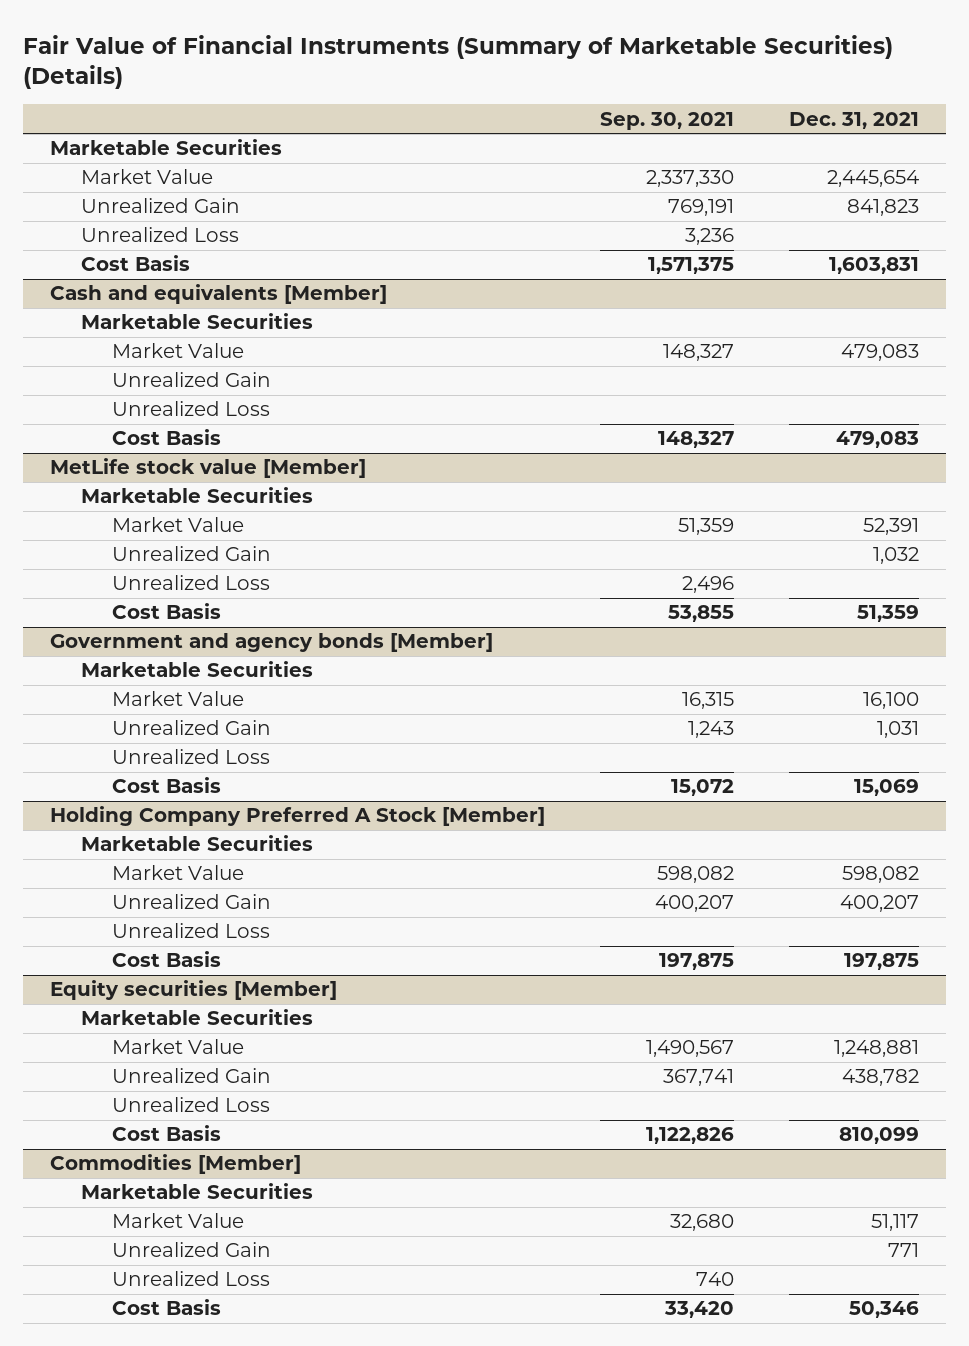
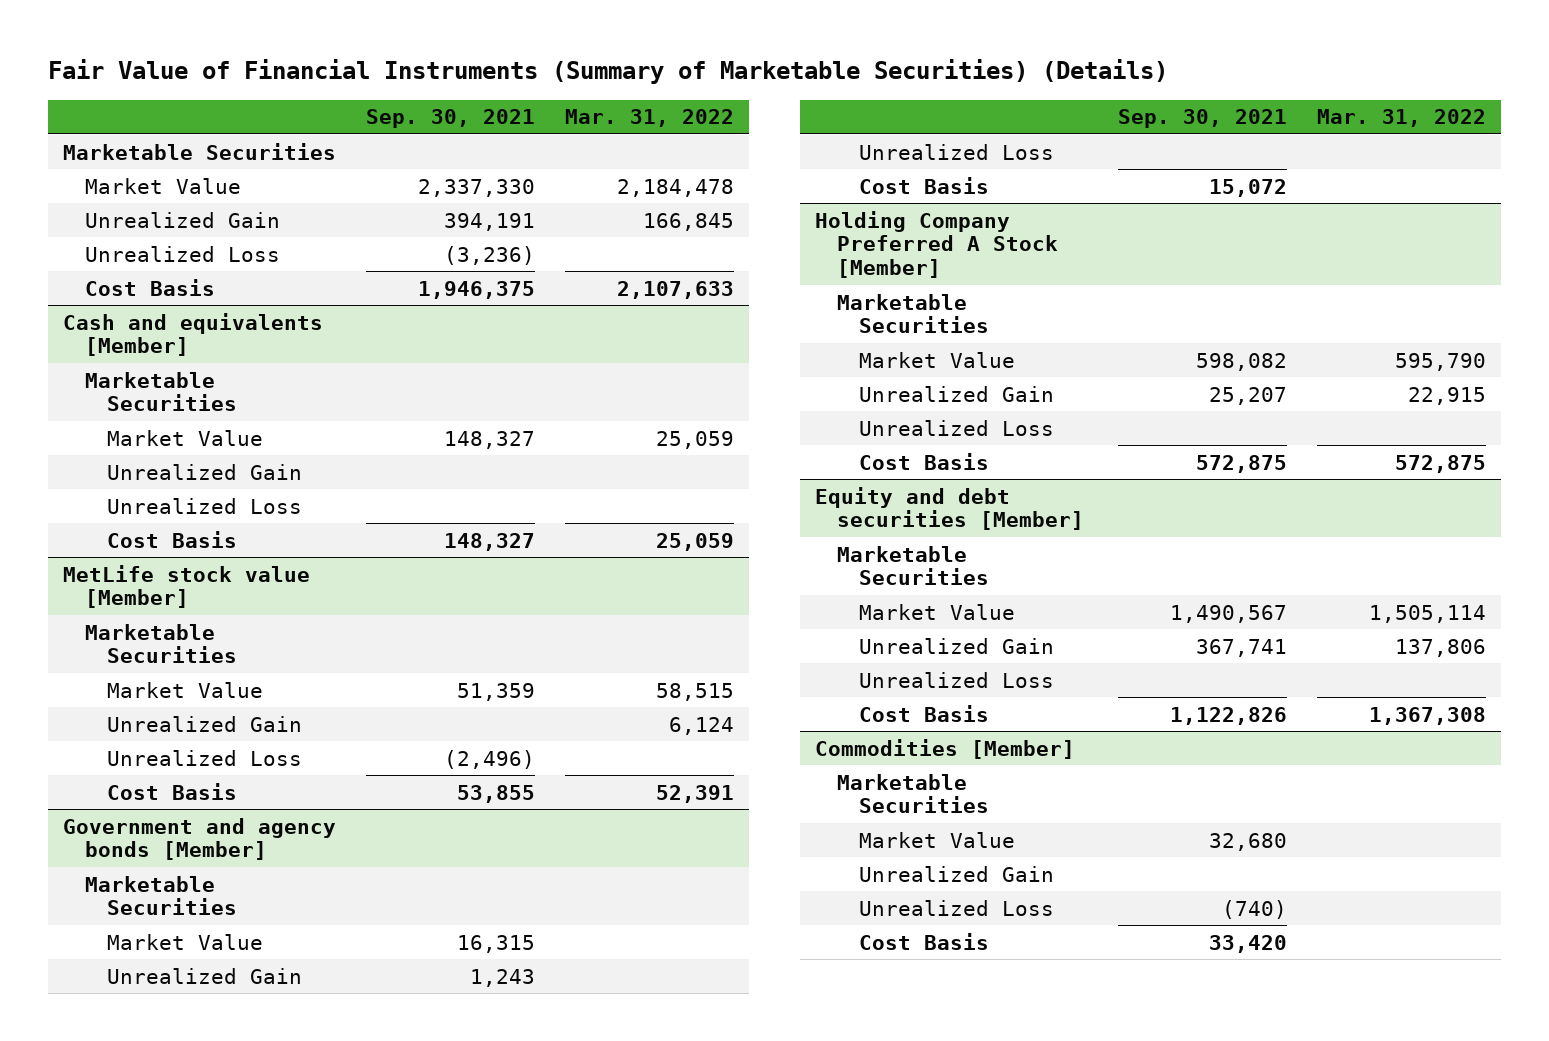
- | Sep. 30, 2021 | Dec. 31, 2021
+ | Sep. 30, 2021 | Mar. 31, 2022
- Unrealized Gain | 769,191 | 841,823
- Unrealized Loss | 3,236 |
- Cost Basis | 1,571,375 | 1,603,831
+ Unrealized Gain | 394,191 | 166,845
+ Unrealized Loss | (3,236) |
+ Cost Basis | 1,946,375 | 2,107,633
@ MetLife stock value [Member]
- Unrealized Loss | 2,496 |
+ Unrealized Loss | (2,496) |
@ Holding Company Preferred A Stock [Member]
- Unrealized Gain | 400,207 | 400,207
+ Unrealized Gain | 25,207 | 22,915
- Cost Basis | 197,875 | 197,875
- Equity securities [Member]
@ Holding Company Preferred A Stock [Member]
+ Cost Basis | 572,875 | 572,875
+ Equity and debt securities [Member]
@ Commodities [Member]
- Unrealized Loss | 740 |
+ Unrealized Loss | (740) |

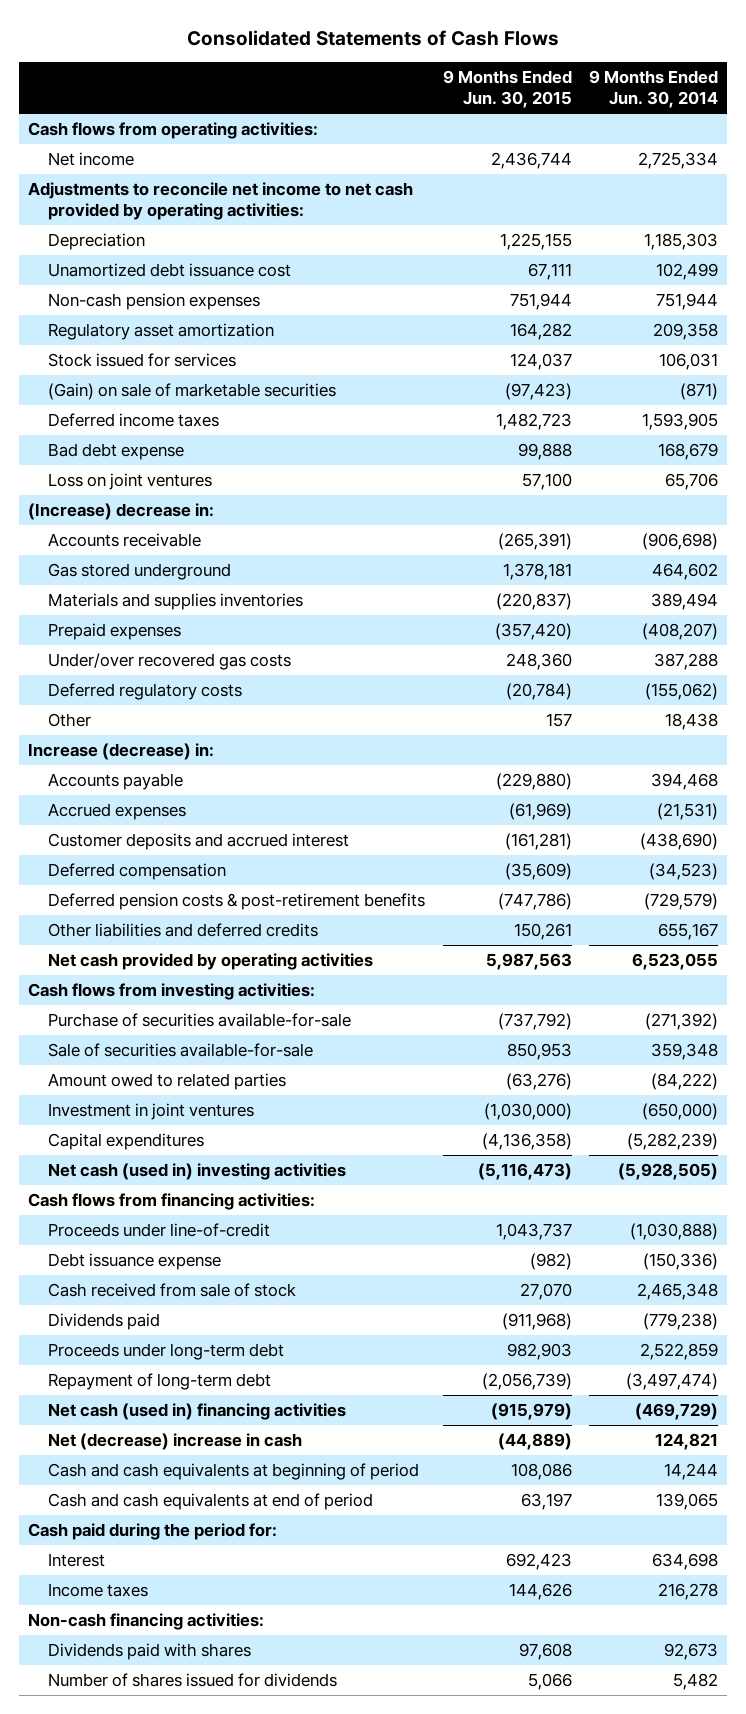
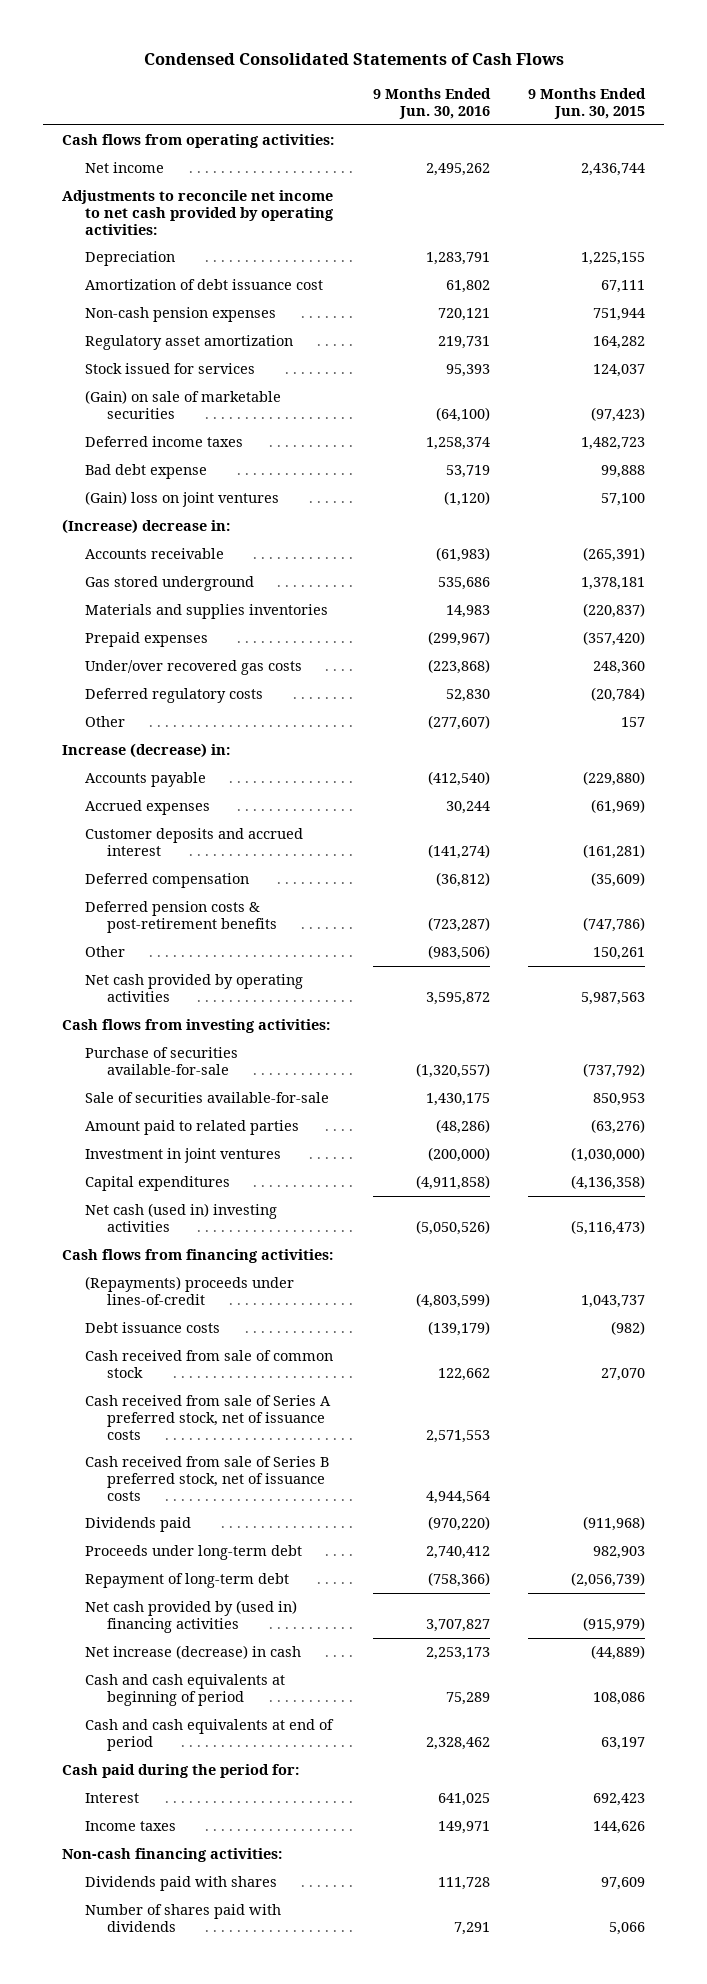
- Consolidated Statements of Cash Flows
+ Condensed Consolidated Statements of Cash Flows
- | 9 Months Ended Jun. 30, 2015 | 9 Months Ended Jun. 30, 2014
+ | 9 Months Ended Jun. 30, 2016 | 9 Months Ended Jun. 30, 2015
- Unamortized debt issuance cost | 67,111 | 102,499
+ Amortization of debt issuance cost | 61,802 | 67,111
- Loss on joint ventures | 57,100 | 65,706
+ (Gain) loss on joint ventures | (1,120) | 57,100
- Other liabilities and deferred credits | 150,261 | 655,167
+ Other | (983,506) | 150,261
- Amount owed to related parties | (63,276) | (84,222)
+ Amount paid to related parties | (48,286) | (63,276)
- Proceeds under line-of-credit | 1,043,737 | (1,030,888)
- Debt issuance expense | (982) | (150,336)
- Cash received from sale of stock | 27,070 | 2,465,348
+ (Repayments) proceeds under lines-of-credit | (4,803,599) | 1,043,737
+ Debt issuance costs | (139,179) | (982)
+ Cash received from sale of common stock | 122,662 | 27,070
+ Cash received from sale of Series A preferred stock, net of issuance costs | 2,571,553 |
+ Cash received from sale of Series B preferred stock, net of issuance costs | 4,944,564 |
- Net cash (used in) financing activities | (915,979) | (469,729)
- Net (decrease) increase in cash | (44,889) | 124,821
+ Net cash provided by (used in) financing activities | 3,707,827 | (915,979)
+ Net increase (decrease) in cash | 2,253,173 | (44,889)
- Dividends paid with shares | 97,608 | 92,673
- Number of shares issued for dividends | 5,066 | 5,482
+ Dividends paid with shares | 111,728 | 97,609
+ Number of shares paid with dividends | 7,291 | 5,066

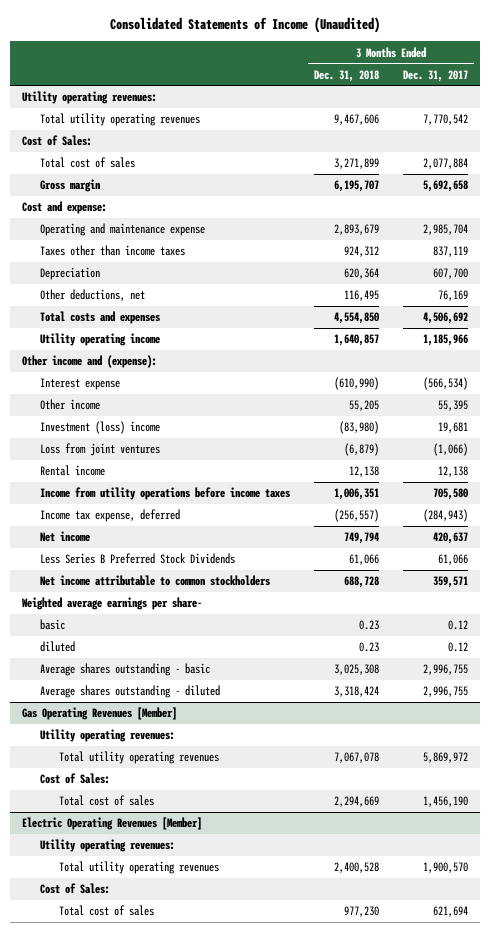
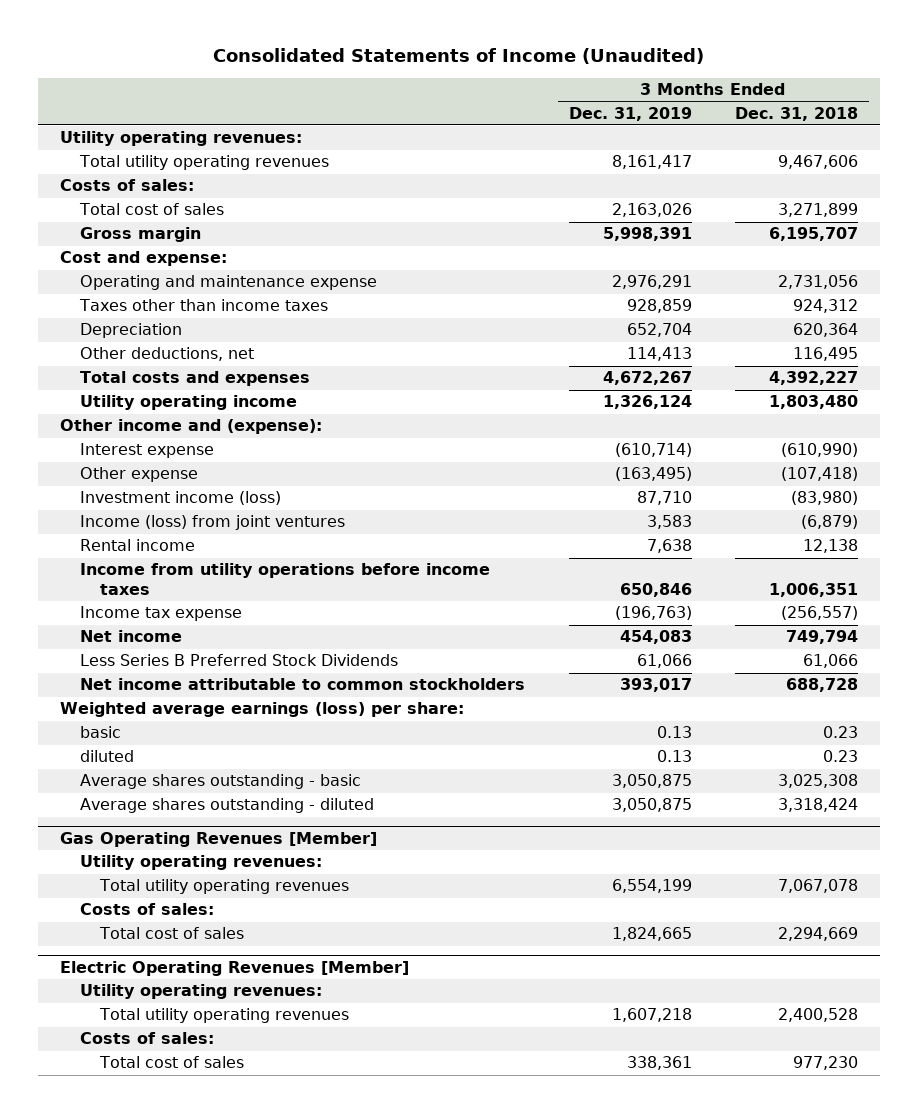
- | 3 Months Ended Dec. 31, 2018 | 3 Months Ended Dec. 31, 2017
+ | 3 Months Ended Dec. 31, 2019 | 3 Months Ended Dec. 31, 2018
- Cost of Sales:
+ Costs of sales:
- Operating and maintenance expense | 2,893,679 | 2,985,704
+ Operating and maintenance expense | 2,976,291 | 2,731,056
- Total costs and expenses | 4,554,850 | 4,506,692
- Utility operating income | 1,640,857 | 1,185,966
+ Total costs and expenses | 4,672,267 | 4,392,227
+ Utility operating income | 1,326,124 | 1,803,480
- Other income | 55,205 | 55,395
- Investment (loss) income | (83,980) | 19,681
- Loss from joint ventures | (6,879) | (1,066)
+ Other expense | (163,495) | (107,418)
+ Investment income (loss) | 87,710 | (83,980)
+ Income (loss) from joint ventures | 3,583 | (6,879)
- Income tax expense, deferred | (256,557) | (284,943)
+ Income tax expense | (196,763) | (256,557)
- Weighted average earnings per share-
+ Weighted average earnings (loss) per share:
@ Gas Operating Revenues [Member]
- Cost of Sales:
+ Costs of sales:
@ Electric Operating Revenues [Member]
- Cost of Sales:
+ Costs of sales:

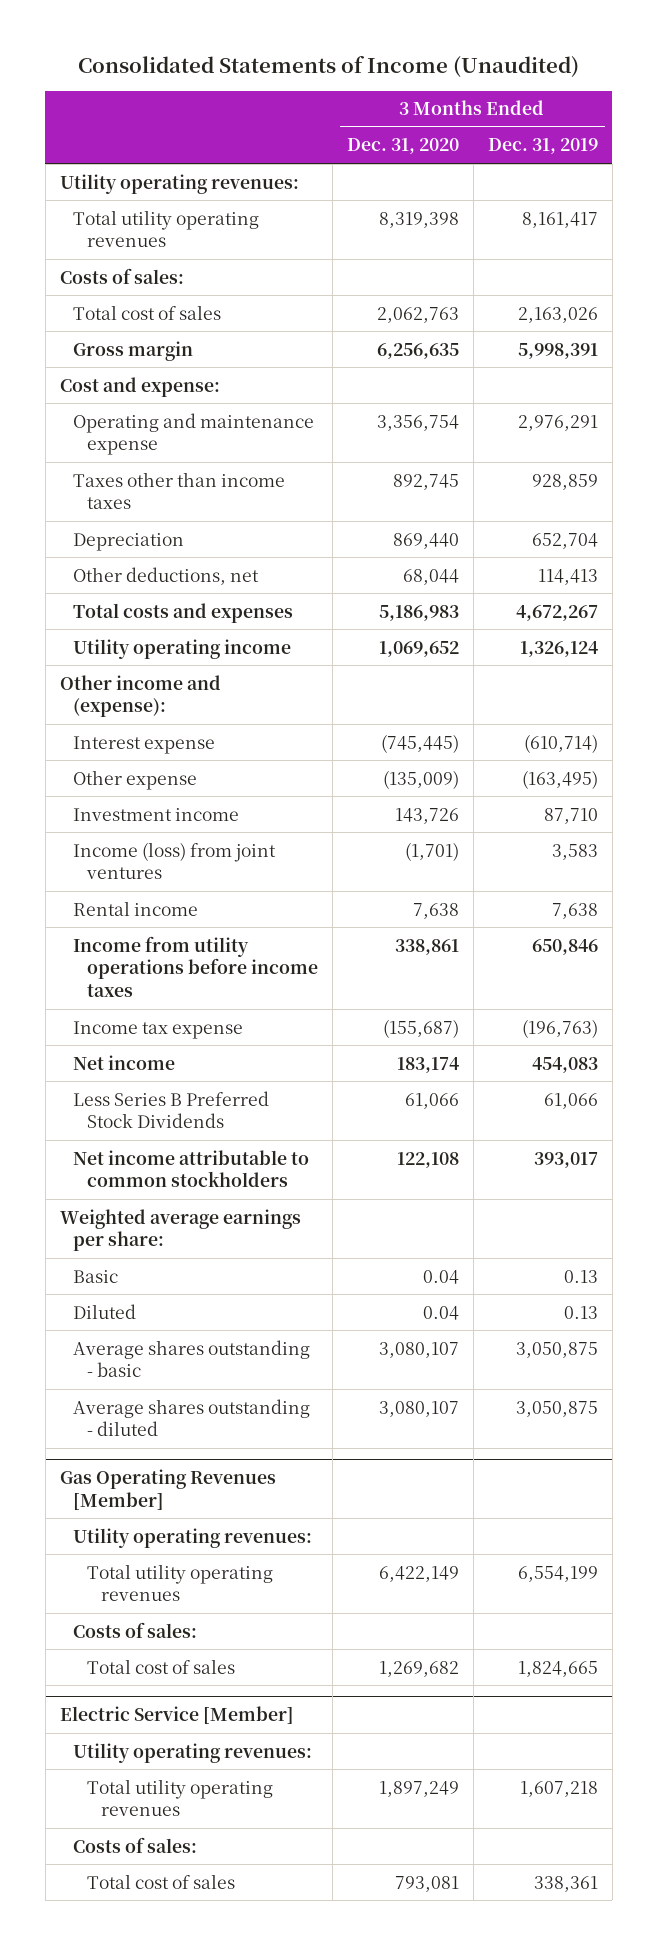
- | 3 Months Ended Dec. 31, 2019 | 3 Months Ended Dec. 31, 2018
+ | 3 Months Ended Dec. 31, 2020 | 3 Months Ended Dec. 31, 2019
- Investment income (loss) | 87,710 | (83,980)
+ Investment income | 143,726 | 87,710
- Weighted average earnings (loss) per share:
- basic | 0.13 | 0.23
- diluted | 0.13 | 0.23
+ Weighted average earnings per share:
+ Basic | 0.04 | 0.13
+ Diluted | 0.04 | 0.13
- Electric Operating Revenues [Member]
+ Electric Service [Member]

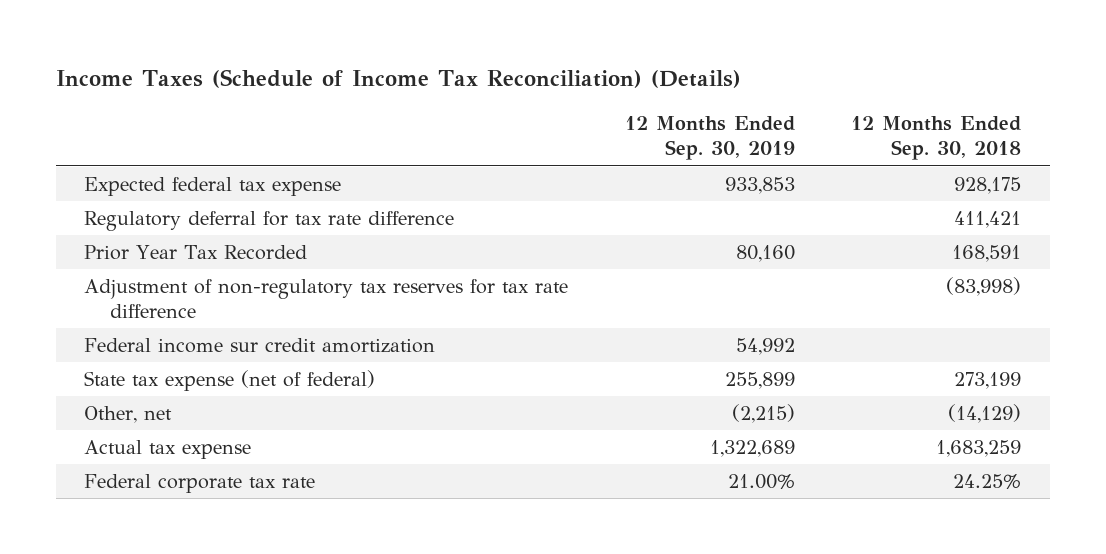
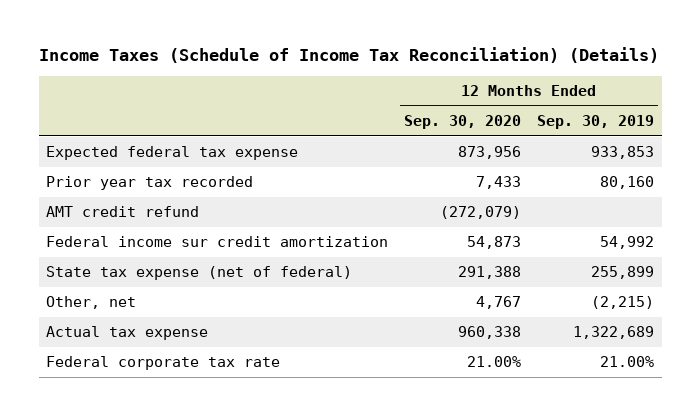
- | 12 Months Ended Sep. 30, 2019 | 12 Months Ended Sep. 30, 2018
+ | 12 Months Ended Sep. 30, 2020 | 12 Months Ended Sep. 30, 2019
- Regulatory deferral for tax rate difference | | 411,421
- Prior Year Tax Recorded | 80,160 | 168,591
- Adjustment of non-regulatory tax reserves for tax rate difference | | (83,998)
+ Prior year tax recorded | 7,433 | 80,160
+ AMT credit refund | (272,079) |

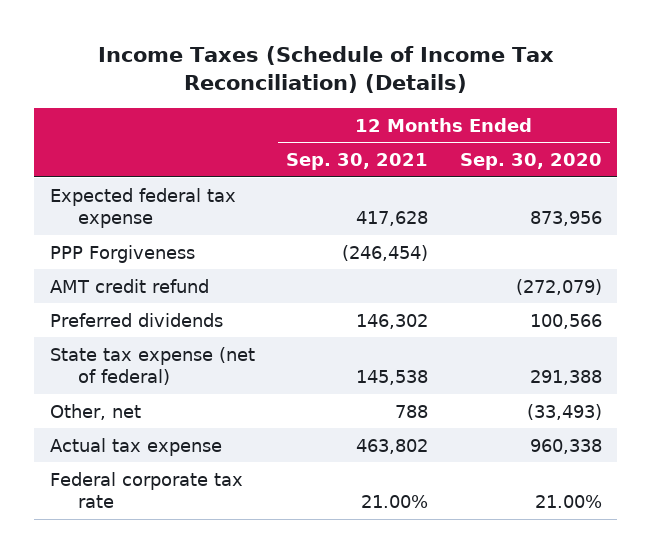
- | 12 Months Ended Sep. 30, 2020 | 12 Months Ended Sep. 30, 2019
+ | 12 Months Ended Sep. 30, 2021 | 12 Months Ended Sep. 30, 2020
- Prior year tax recorded | 7,433 | 80,160
+ PPP Forgiveness | (246,454) |
- Federal income sur credit amortization | 54,873 | 54,992
+ Preferred dividends | 146,302 | 100,566
- Other, net | 4,767 | (2,215)
+ Other, net | 788 | (33,493)

